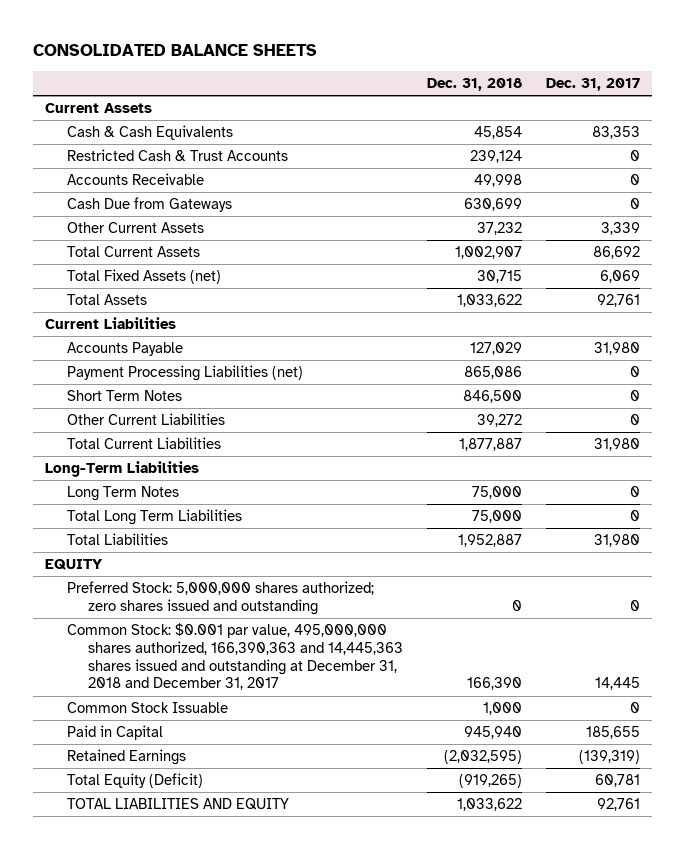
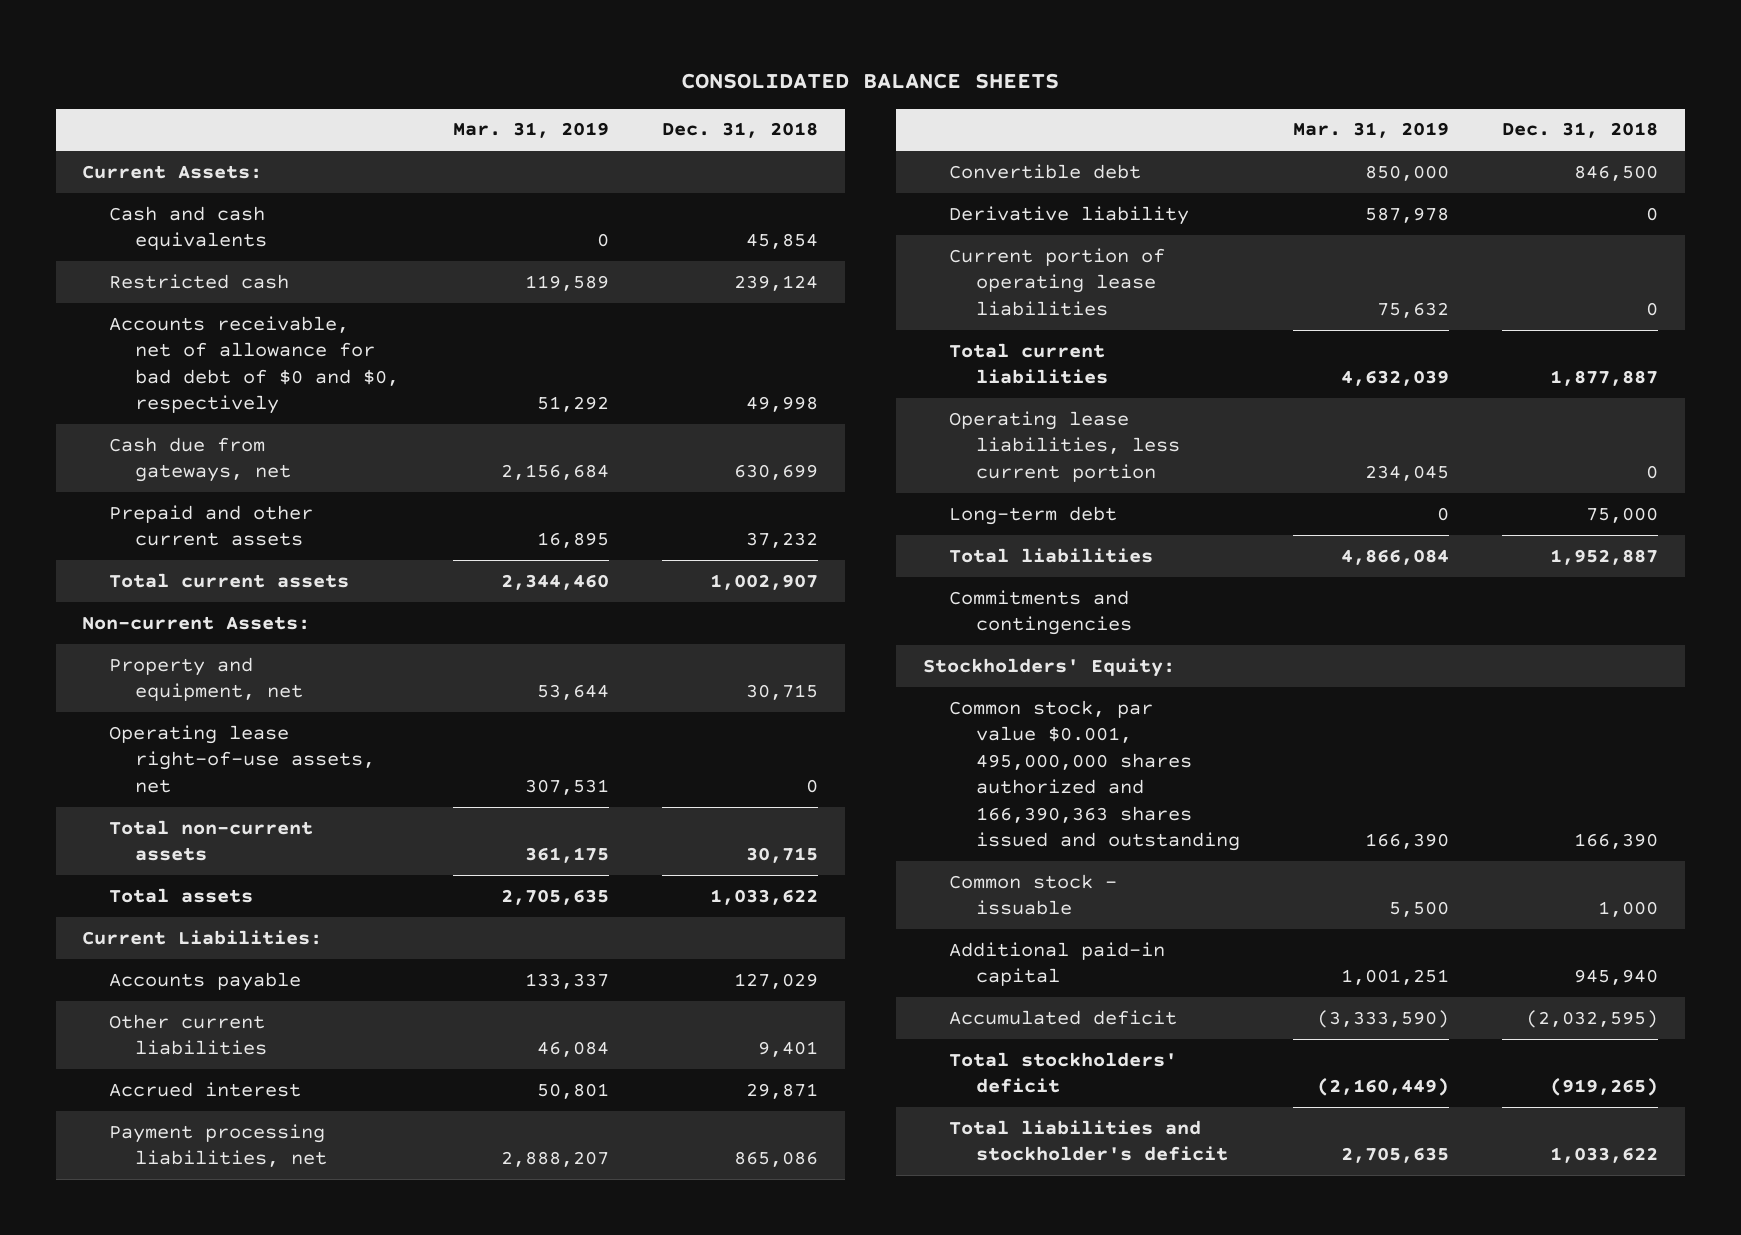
- | Dec. 31, 2018 | Dec. 31, 2017
+ | Mar. 31, 2019 | Dec. 31, 2018
- Current Assets
- Cash & Cash Equivalents | 45,854 | 83,353
- Restricted Cash & Trust Accounts | 239,124 | 0
- Accounts Receivable | 49,998 | 0
- Cash Due from Gateways | 630,699 | 0
- Other Current Assets | 37,232 | 3,339
- Total Current Assets | 1,002,907 | 86,692
- Total Fixed Assets (net) | 30,715 | 6,069
- Total Assets | 1,033,622 | 92,761
- Current Liabilities
- Accounts Payable | 127,029 | 31,980
- Payment Processing Liabilities (net) | 865,086 | 0
- Short Term Notes | 846,500 | 0
- Other Current Liabilities | 39,272 | 0
- Total Current Liabilities | 1,877,887 | 31,980
- Long-Term Liabilities
- Long Term Notes | 75,000 | 0
- Total Long Term Liabilities | 75,000 | 0
- Total Liabilities | 1,952,887 | 31,980
- EQUITY
- Preferred Stock: 5,000,000 shares authorized; zero shares issued and outstanding | 0 | 0
- Common Stock: $0.001 par value, 495,000,000 shares authorized, 166,390,363 and 14,445,363 shares issued and outstanding at December 31, 2018 and December 31, 2017 | 166,390 | 14,445
- Common Stock Issuable | 1,000 | 0
- Paid in Capital | 945,940 | 185,655
- Retained Earnings | (2,032,595) | (139,319)
- Total Equity (Deficit) | (919,265) | 60,781
- TOTAL LIABILITIES AND EQUITY | 1,033,622 | 92,761
+ Current Assets:
+ Cash and cash equivalents | 0 | 45,854
+ Restricted cash | 119,589 | 239,124
+ Accounts receivable, net of allowance for bad debt of $0 and $0, respectively | 51,292 | 49,998
+ Cash due from gateways, net | 2,156,684 | 630,699
+ Prepaid and other current assets | 16,895 | 37,232
+ Total current assets | 2,344,460 | 1,002,907
+ Non-current Assets:
+ Property and equipment, net | 53,644 | 30,715
+ Operating lease right-of-use assets, net | 307,531 | 0
+ Total non-current assets | 361,175 | 30,715
+ Total assets | 2,705,635 | 1,033,622
+ Current Liabilities:
+ Accounts payable | 133,337 | 127,029
+ Other current liabilities | 46,084 | 9,401
+ Accrued interest | 50,801 | 29,871
+ Payment processing liabilities, net | 2,888,207 | 865,086
+ Convertible debt | 850,000 | 846,500
+ Derivative liability | 587,978 | 0
+ Current portion of operating lease liabilities | 75,632 | 0
+ Total current liabilities | 4,632,039 | 1,877,887
+ Operating lease liabilities, less current portion | 234,045 | 0
+ Long-term debt | 0 | 75,000
+ Total liabilities | 4,866,084 | 1,952,887
+ Commitments and contingencies
+ Stockholders' Equity:
+ Common stock, par value $0.001, 495,000,000 shares authorized and 166,390,363 shares issued and outstanding | 166,390 | 166,390
+ Common stock - issuable | 5,500 | 1,000
+ Additional paid-in capital | 1,001,251 | 945,940
+ Accumulated deficit | (3,333,590) | (2,032,595)
+ Total stockholders' deficit | (2,160,449) | (919,265)
+ Total liabilities and stockholder's deficit | 2,705,635 | 1,033,622

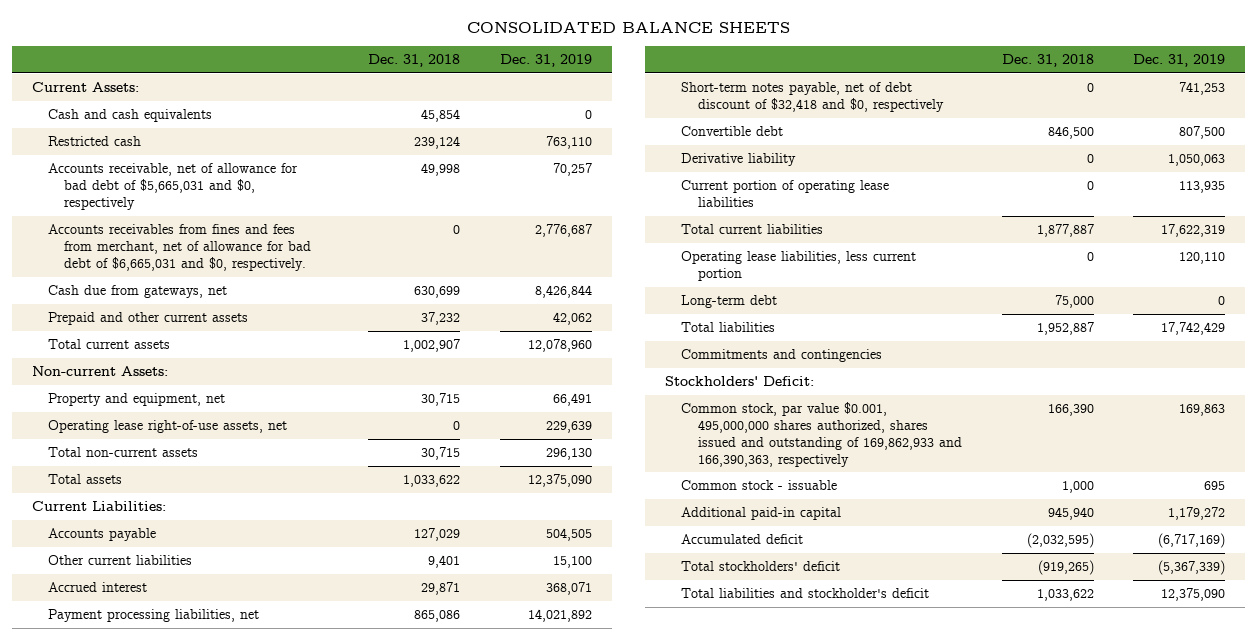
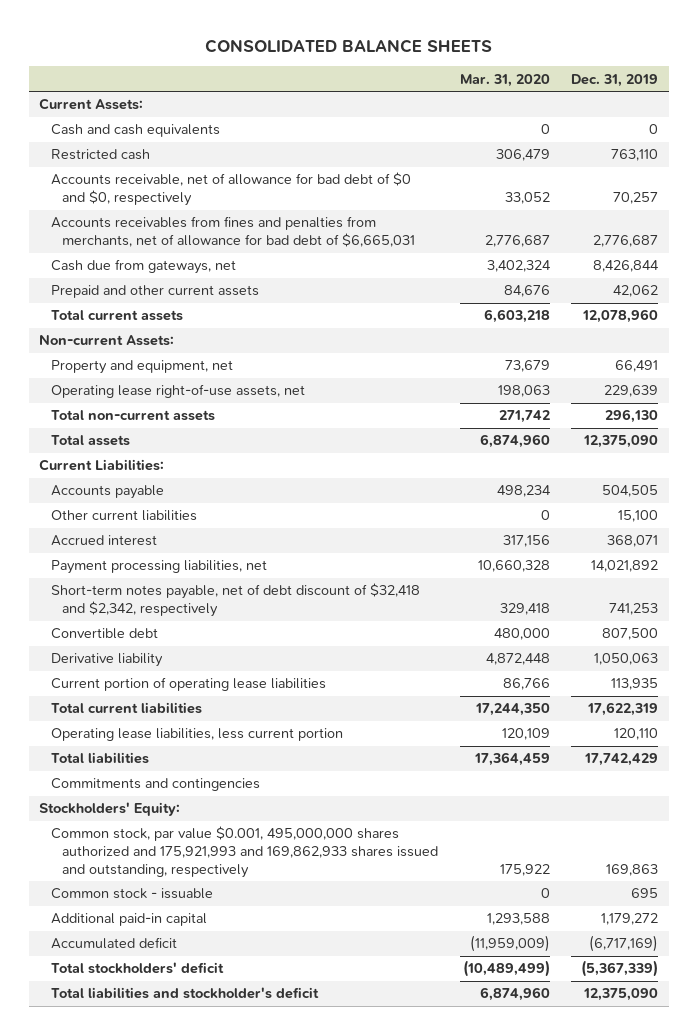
- | Dec. 31, 2018 | Dec. 31, 2019
+ | Mar. 31, 2020 | Dec. 31, 2019
- Accounts receivable, net of allowance for bad debt of $5,665,031 and $0, respectively | 49,998 | 70,257
- Accounts receivables from fines and fees from merchant, net of allowance for bad debt of $6,665,031 and $0, respectively. | 0 | 2,776,687
+ Accounts receivable, net of allowance for bad debt of $0 and $0, respectively | 33,052 | 70,257
+ Accounts receivables from fines and penalties from merchants, net of allowance for bad debt of $6,665,031 | 2,776,687 | 2,776,687
- Short-term notes payable, net of debt discount of $32,418 and $0, respectively | 0 | 741,253
+ Short-term notes payable, net of debt discount of $32,418 and $2,342, respectively | 329,418 | 741,253
- Long-term debt | 75,000 | 0
- Stockholders' Deficit:
- Common stock, par value $0.001, 495,000,000 shares authorized, shares issued and outstanding of 169,862,933 and 166,390,363, respectively | 166,390 | 169,863
+ Stockholders' Equity:
+ Common stock, par value $0.001, 495,000,000 shares authorized and 175,921,993 and 169,862,933 shares issued and outstanding, respectively | 175,922 | 169,863

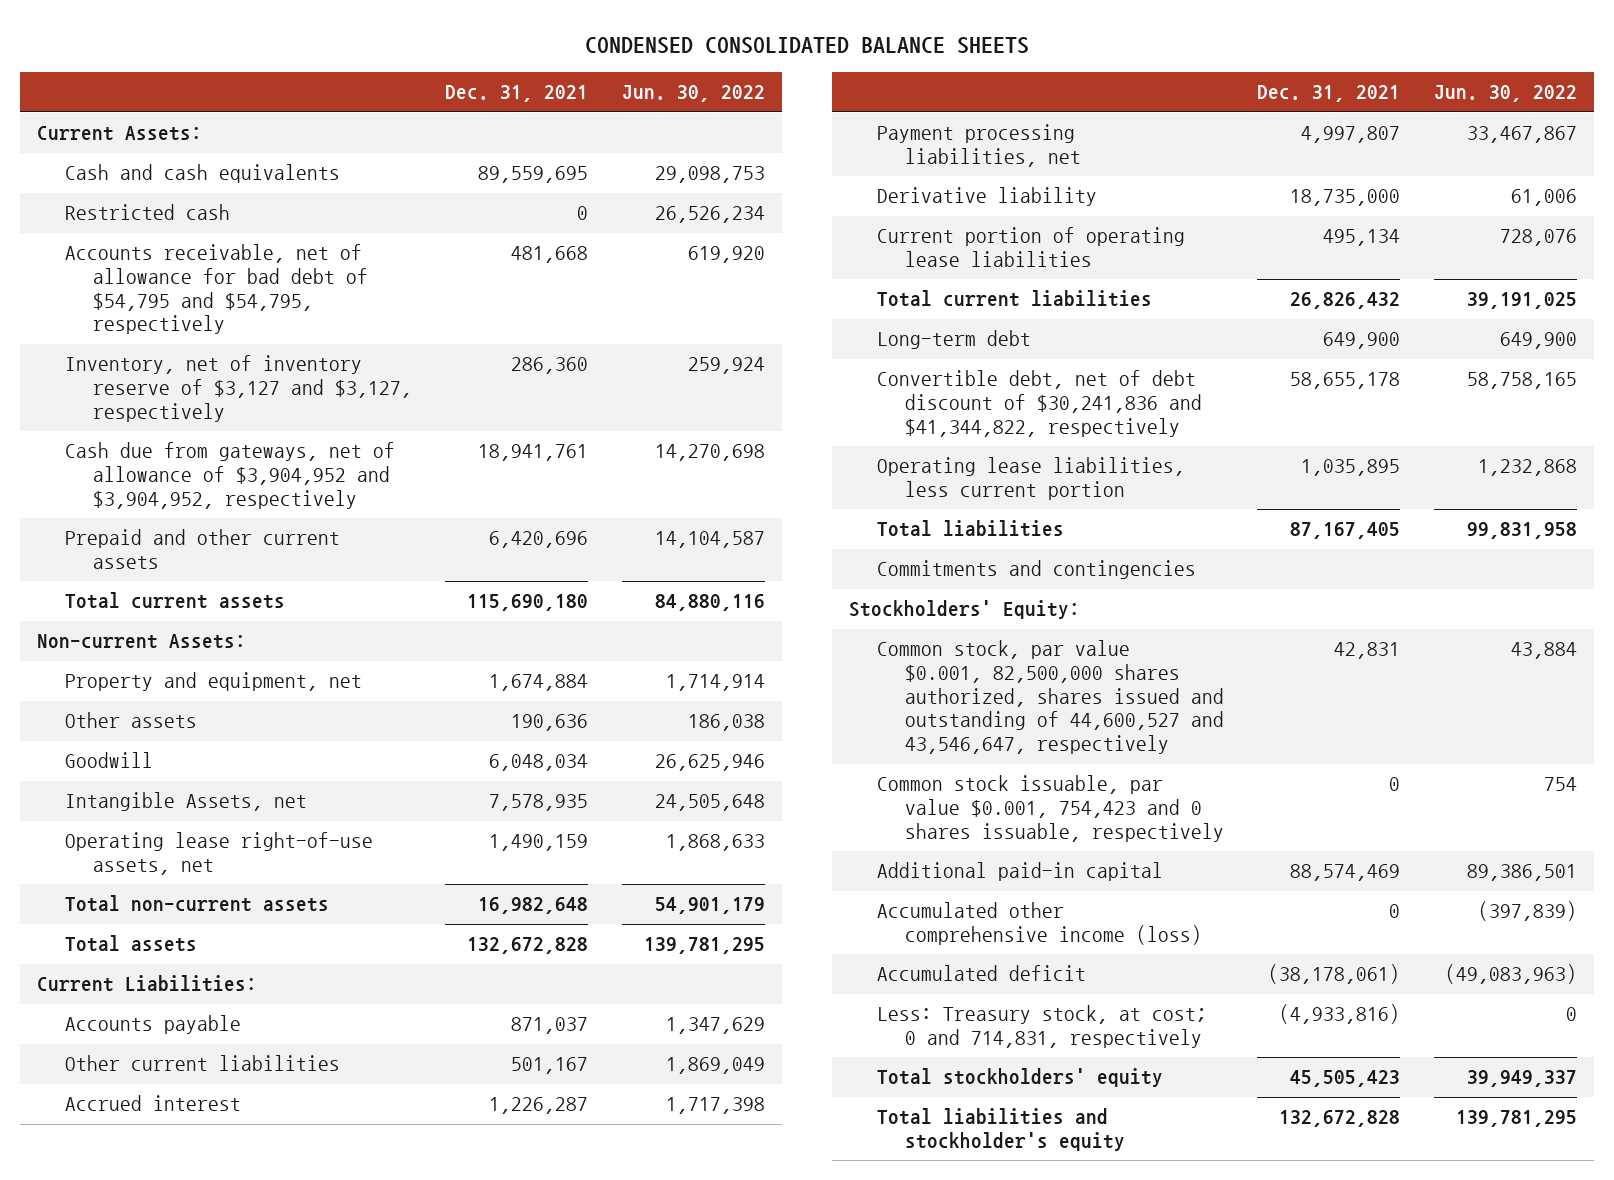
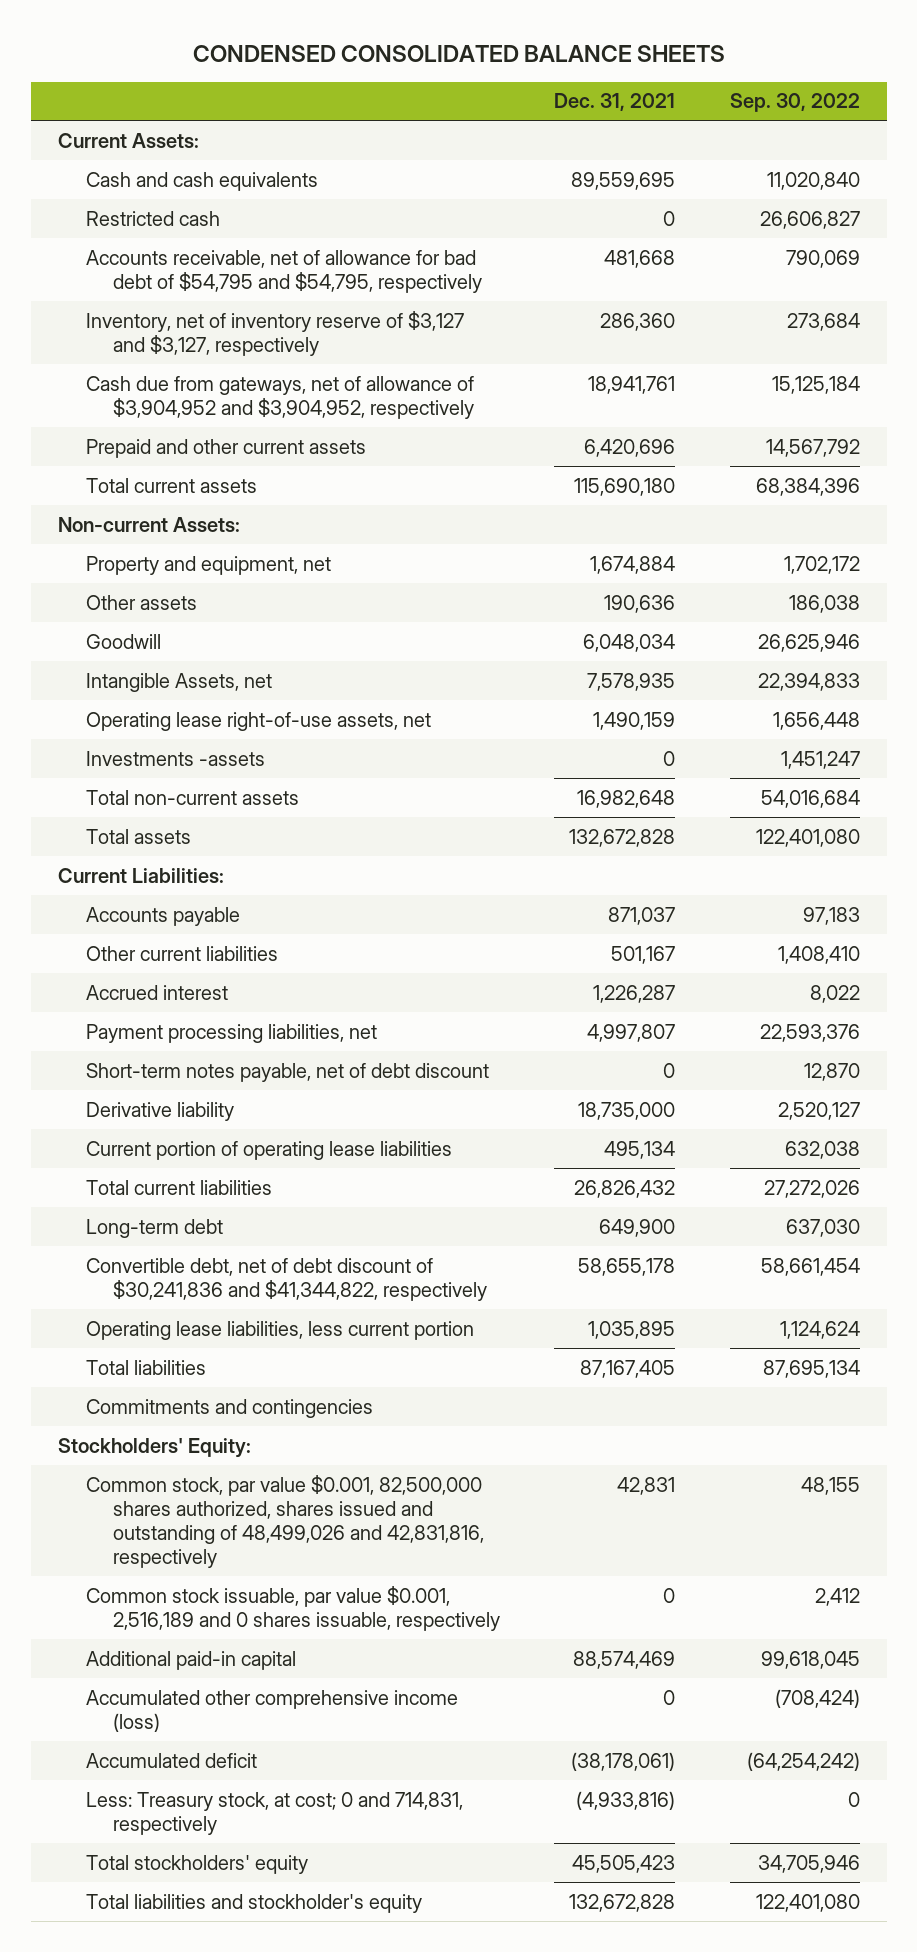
- | Dec. 31, 2021 | Jun. 30, 2022
+ | Dec. 31, 2021 | Sep. 30, 2022
+ Investments -assets | 0 | 1,451,247
+ Short-term notes payable, net of debt discount | 0 | 12,870
- Common stock, par value $0.001, 82,500,000 shares authorized, shares issued and outstanding of 44,600,527 and 43,546,647, respectively | 42,831 | 43,884
- Common stock issuable, par value $0.001, 754,423 and 0 shares issuable, respectively | 0 | 754
+ Common stock, par value $0.001, 82,500,000 shares authorized, shares issued and outstanding of 48,499,026 and 42,831,816, respectively | 42,831 | 48,155
+ Common stock issuable, par value $0.001, 2,516,189 and 0 shares issuable, respectively | 0 | 2,412

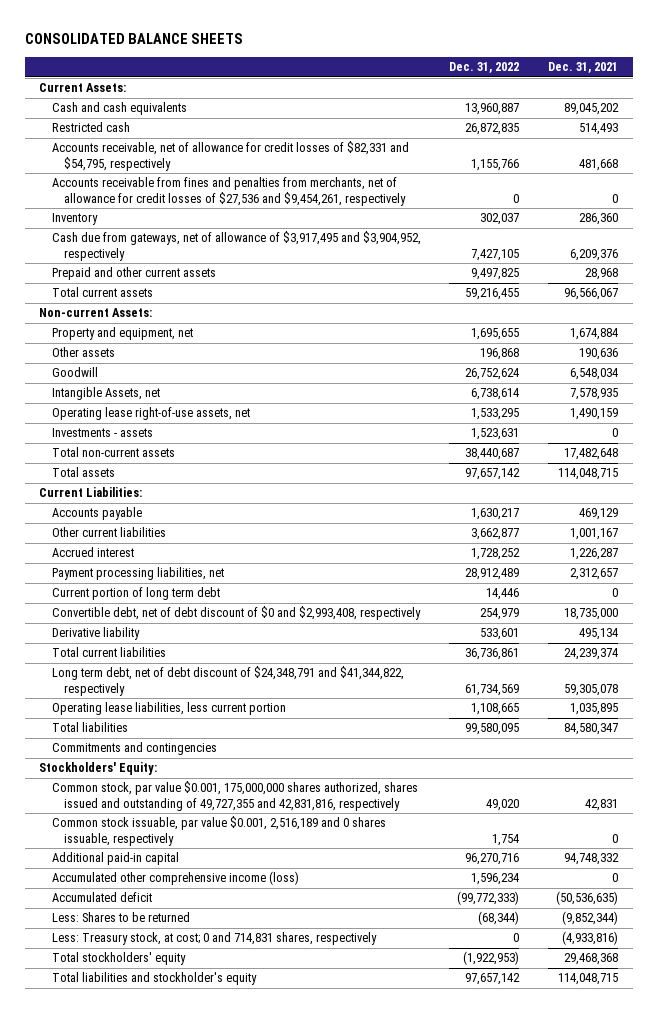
- CONDENSED CONSOLIDATED BALANCE SHEETS
+ CONSOLIDATED BALANCE SHEETS
- | Dec. 31, 2021 | Sep. 30, 2022
+ | Dec. 31, 2022 | Dec. 31, 2021
- Cash and cash equivalents | 89,559,695 | 11,020,840
- Restricted cash | 0 | 26,606,827
- Accounts receivable, net of allowance for bad debt of $54,795 and $54,795, respectively | 481,668 | 790,069
- Inventory, net of inventory reserve of $3,127 and $3,127, respectively | 286,360 | 273,684
- Cash due from gateways, net of allowance of $3,904,952 and $3,904,952, respectively | 18,941,761 | 15,125,184
- Prepaid and other current assets | 6,420,696 | 14,567,792
- Total current assets | 115,690,180 | 68,384,396
+ Cash and cash equivalents | 13,960,887 | 89,045,202
+ Restricted cash | 26,872,835 | 514,493
+ Accounts receivable, net of allowance for credit losses of $82,331 and $54,795, respectively | 1,155,766 | 481,668
+ Accounts receivable from fines and penalties from merchants, net of allowance for credit losses of $27,536 and $9,454,261, respectively | 0 | 0
+ Inventory | 302,037 | 286,360
+ Cash due from gateways, net of allowance of $3,917,495 and $3,904,952, respectively | 7,427,105 | 6,209,376
+ Prepaid and other current assets | 9,497,825 | 28,968
+ Total current assets | 59,216,455 | 96,566,067
- Goodwill | 6,048,034 | 26,625,946
+ Goodwill | 26,752,624 | 6,548,034
- Investments -assets | 0 | 1,451,247
- Total non-current assets | 16,982,648 | 54,016,684
- Total assets | 132,672,828 | 122,401,080
+ Investments - assets | 1,523,631 | 0
+ Total non-current assets | 38,440,687 | 17,482,648
+ Total assets | 97,657,142 | 114,048,715
- Accounts payable | 871,037 | 97,183
- Other current liabilities | 501,167 | 1,408,410
+ Accounts payable | 1,630,217 | 469,129
+ Other current liabilities | 3,662,877 | 1,001,167
- Payment processing liabilities, net | 4,997,807 | 22,593,376
- Short-term notes payable, net of debt discount | 0 | 12,870
- Derivative liability | 18,735,000 | 2,520,127
- Current portion of operating lease liabilities | 495,134 | 632,038
- Total current liabilities | 26,826,432 | 27,272,026
- Long-term debt | 649,900 | 637,030
- Convertible debt, net of debt discount of $30,241,836 and $41,344,822, respectively | 58,655,178 | 58,661,454
+ Payment processing liabilities, net | 28,912,489 | 2,312,657
+ Current portion of long term debt | 14,446 | 0
+ Convertible debt, net of debt discount of $0 and $2,993,408, respectively | 254,979 | 18,735,000
+ Derivative liability | 533,601 | 495,134
+ Total current liabilities | 36,736,861 | 24,239,374
+ Long term debt, net of debt discount of $24,348,791 and $41,344,822, respectively | 61,734,569 | 59,305,078
- Total liabilities | 87,167,405 | 87,695,134
+ Total liabilities | 99,580,095 | 84,580,347
- Common stock, par value $0.001, 82,500,000 shares authorized, shares issued and outstanding of 48,499,026 and 42,831,816, respectively | 42,831 | 48,155
+ Common stock, par value $0.001, 175,000,000 shares authorized, shares issued and outstanding of 49,727,355 and 42,831,816, respectively | 49,020 | 42,831
- Additional paid-in capital | 88,574,469 | 99,618,045
+ Additional paid-in capital | 96,270,716 | 94,748,332
- Accumulated deficit | (38,178,061) | (64,254,242)
- Less: Treasury stock, at cost; 0 and 714,831, respectively | (4,933,816) | 0
- Total stockholders' equity | 45,505,423 | 34,705,946
- Total liabilities and stockholder's equity | 132,672,828 | 122,401,080
+ Accumulated deficit | (99,772,333) | (50,536,635)
+ Less: Shares to be returned | (68,344) | (9,852,344)
+ Less: Treasury stock, at cost; 0 and 714,831 shares, respectively | 0 | (4,933,816)
+ Total stockholders' equity | (1,922,953) | 29,468,368
+ Total liabilities and stockholder's equity | 97,657,142 | 114,048,715

